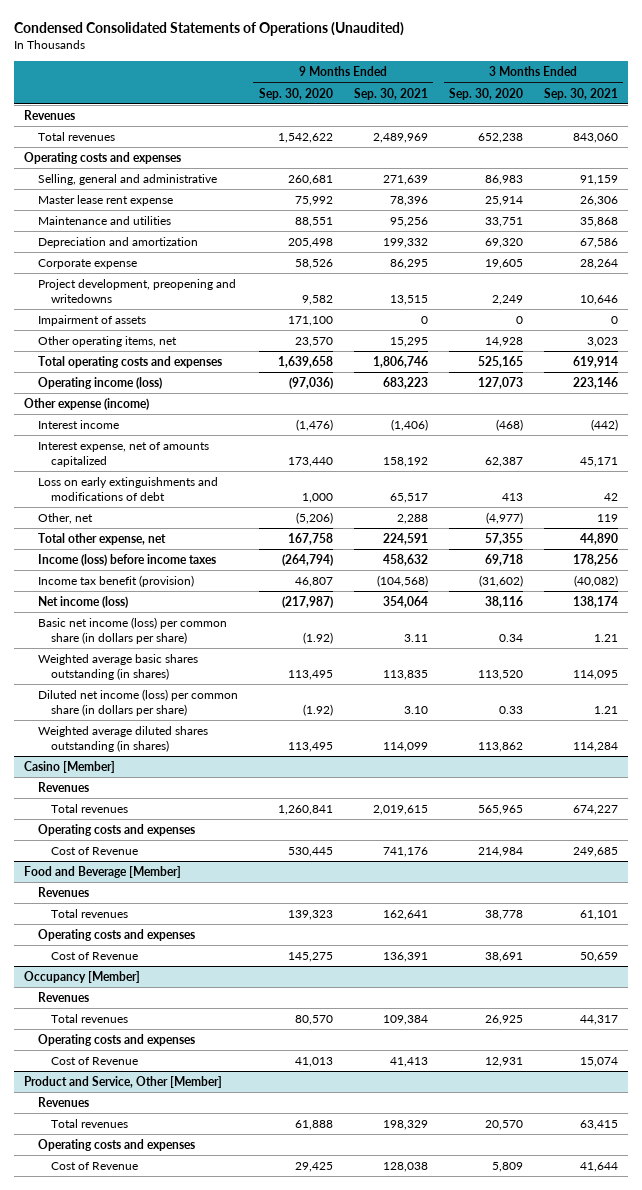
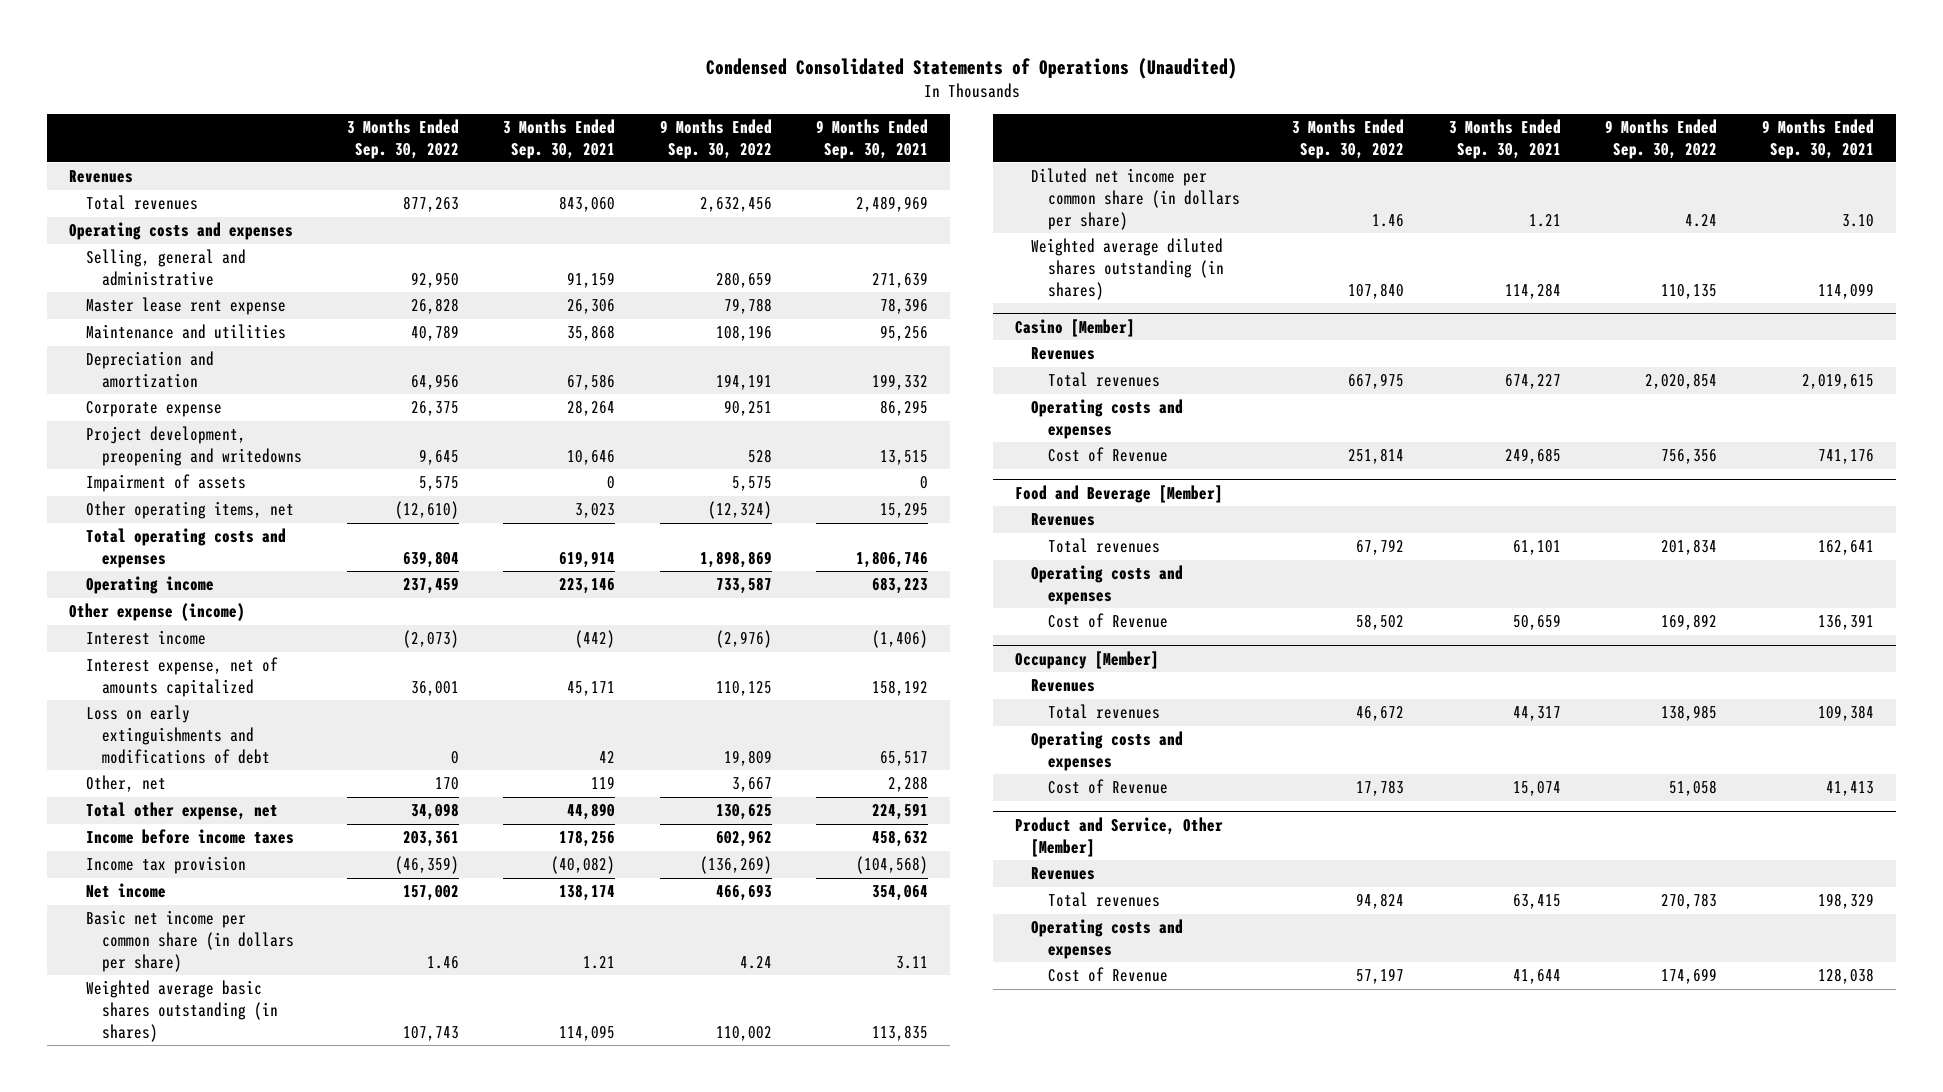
- | 9 Months Ended Sep. 30, 2020 | 9 Months Ended Sep. 30, 2021 | 3 Months Ended Sep. 30, 2020 | 3 Months Ended Sep. 30, 2021
+ | 3 Months Ended Sep. 30, 2022 | 3 Months Ended Sep. 30, 2021 | 9 Months Ended Sep. 30, 2022 | 9 Months Ended Sep. 30, 2021
- Operating income (loss) | (97,036) | 683,223 | 127,073 | 223,146
+ Operating income | 237,459 | 223,146 | 733,587 | 683,223
- Income (loss) before income taxes | (264,794) | 458,632 | 69,718 | 178,256
- Income tax benefit (provision) | 46,807 | (104,568) | (31,602) | (40,082)
- Net income (loss) | (217,987) | 354,064 | 38,116 | 138,174
- Basic net income (loss) per common share (in dollars per share) | (1.92) | 3.11 | 0.34 | 1.21
+ Income before income taxes | 203,361 | 178,256 | 602,962 | 458,632
+ Income tax provision | (46,359) | (40,082) | (136,269) | (104,568)
+ Net income | 157,002 | 138,174 | 466,693 | 354,064
+ Basic net income per common share (in dollars per share) | 1.46 | 1.21 | 4.24 | 3.11
- Diluted net income (loss) per common share (in dollars per share) | (1.92) | 3.10 | 0.33 | 1.21
+ Diluted net income per common share (in dollars per share) | 1.46 | 1.21 | 4.24 | 3.10

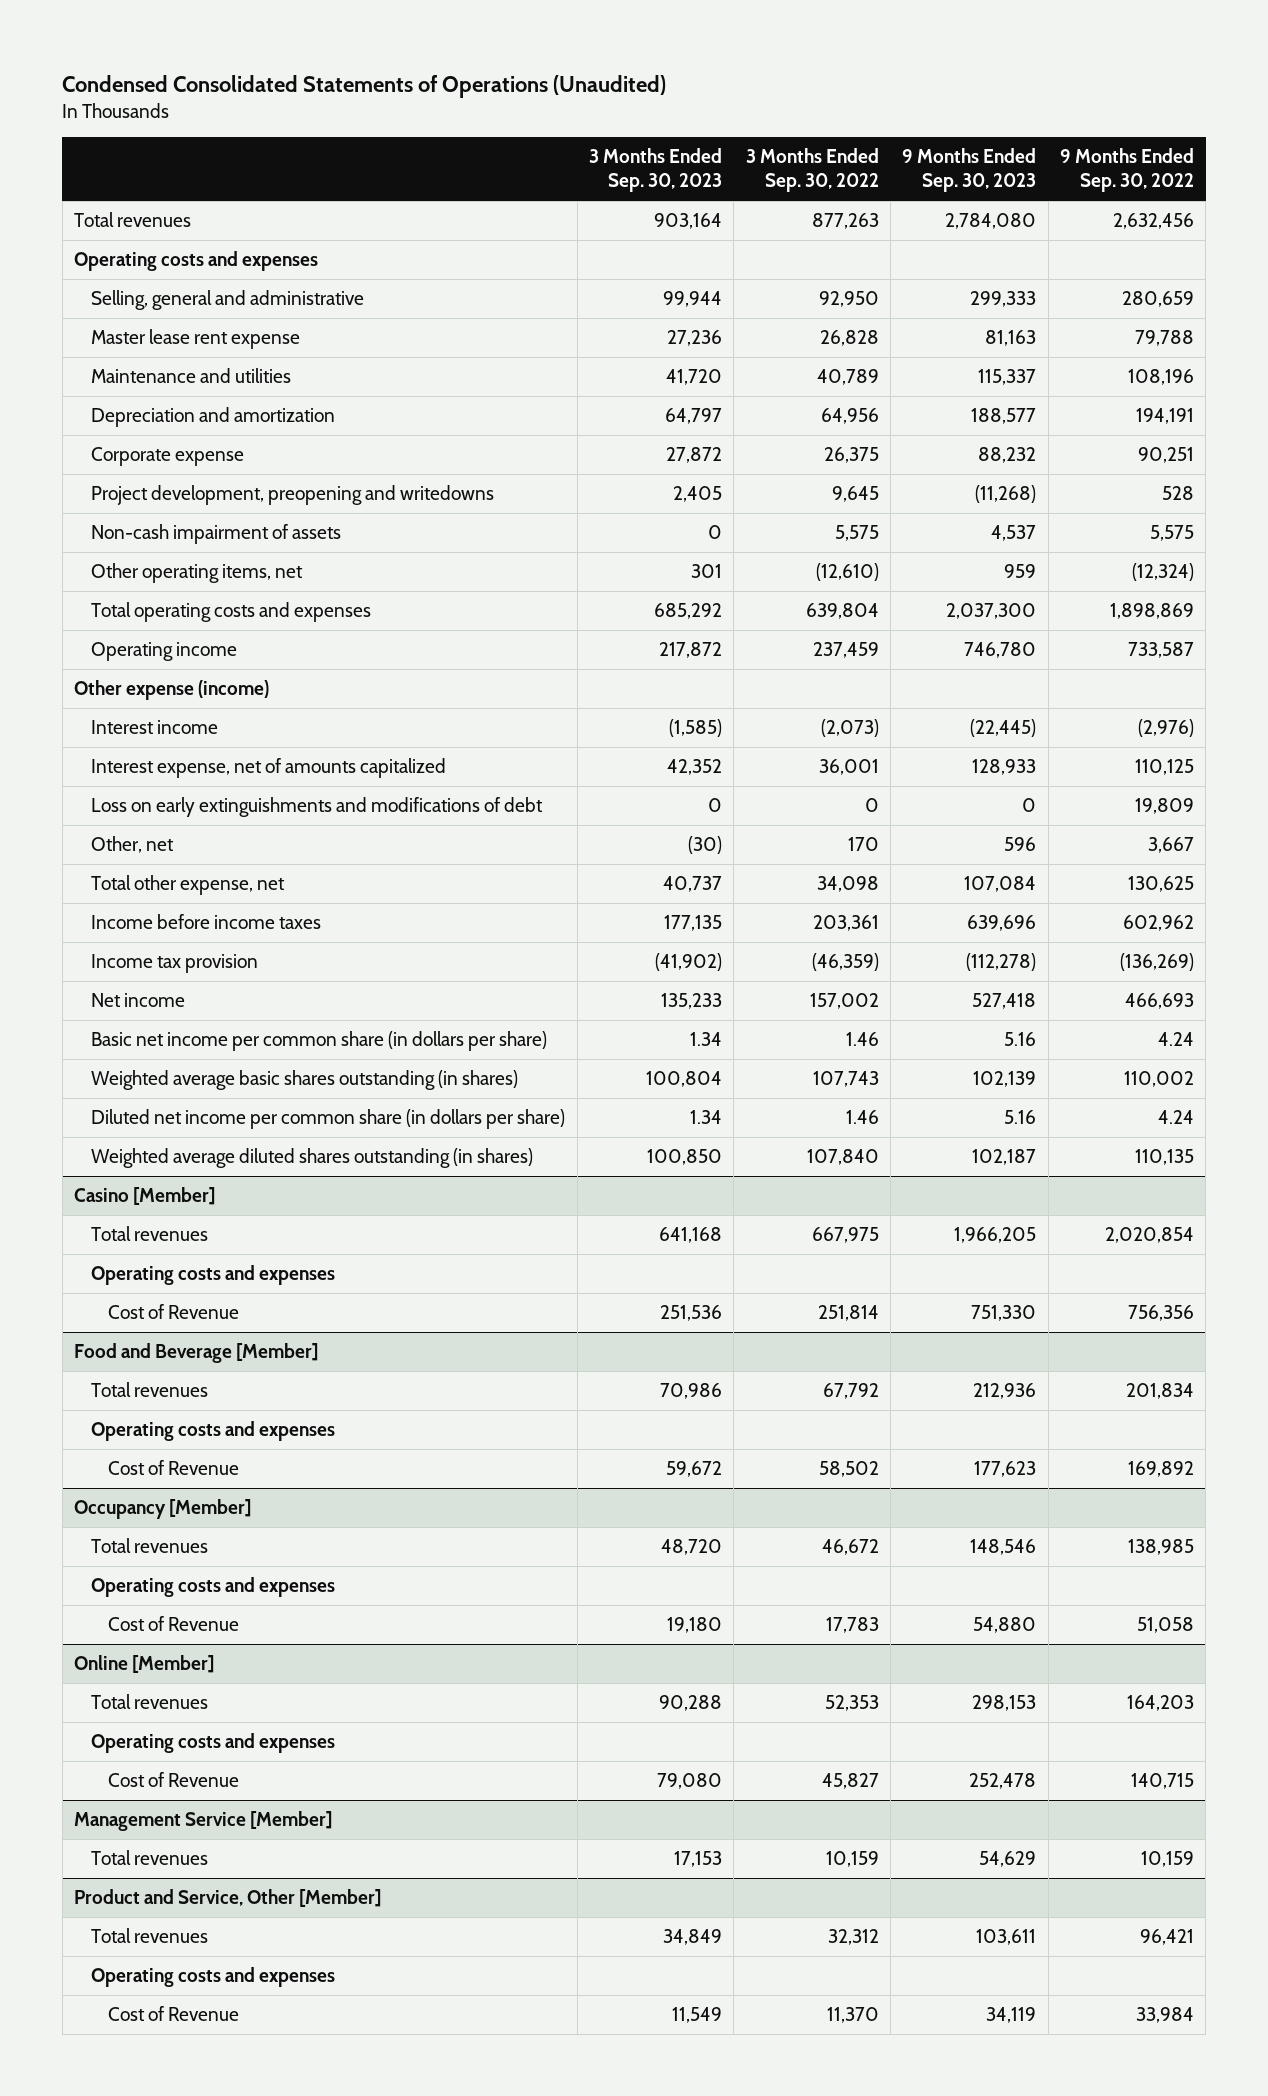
- | 3 Months Ended Sep. 30, 2022 | 3 Months Ended Sep. 30, 2021 | 9 Months Ended Sep. 30, 2022 | 9 Months Ended Sep. 30, 2021
+ | 3 Months Ended Sep. 30, 2023 | 3 Months Ended Sep. 30, 2022 | 9 Months Ended Sep. 30, 2023 | 9 Months Ended Sep. 30, 2022
- Revenues
- Impairment of assets | 5,575 | 0 | 5,575 | 0
+ Non-cash impairment of assets | 0 | 5,575 | 4,537 | 5,575
@ Casino [Member]
- Revenues
@ Food and Beverage [Member]
- Revenues
@ Occupancy [Member]
- Revenues
+ Online [Member]
+ Total revenues | 90,288 | 52,353 | 298,153 | 164,203
+ Operating costs and expenses
+ Cost of Revenue | 79,080 | 45,827 | 252,478 | 140,715
+ Management Service [Member]
+ Total revenues | 17,153 | 10,159 | 54,629 | 10,159
@ Product and Service, Other [Member]
- Revenues
- Total revenues | 94,824 | 63,415 | 270,783 | 198,329
+ Total revenues | 34,849 | 32,312 | 103,611 | 96,421
- Cost of Revenue | 57,197 | 41,644 | 174,699 | 128,038
+ Cost of Revenue | 11,549 | 11,370 | 34,119 | 33,984

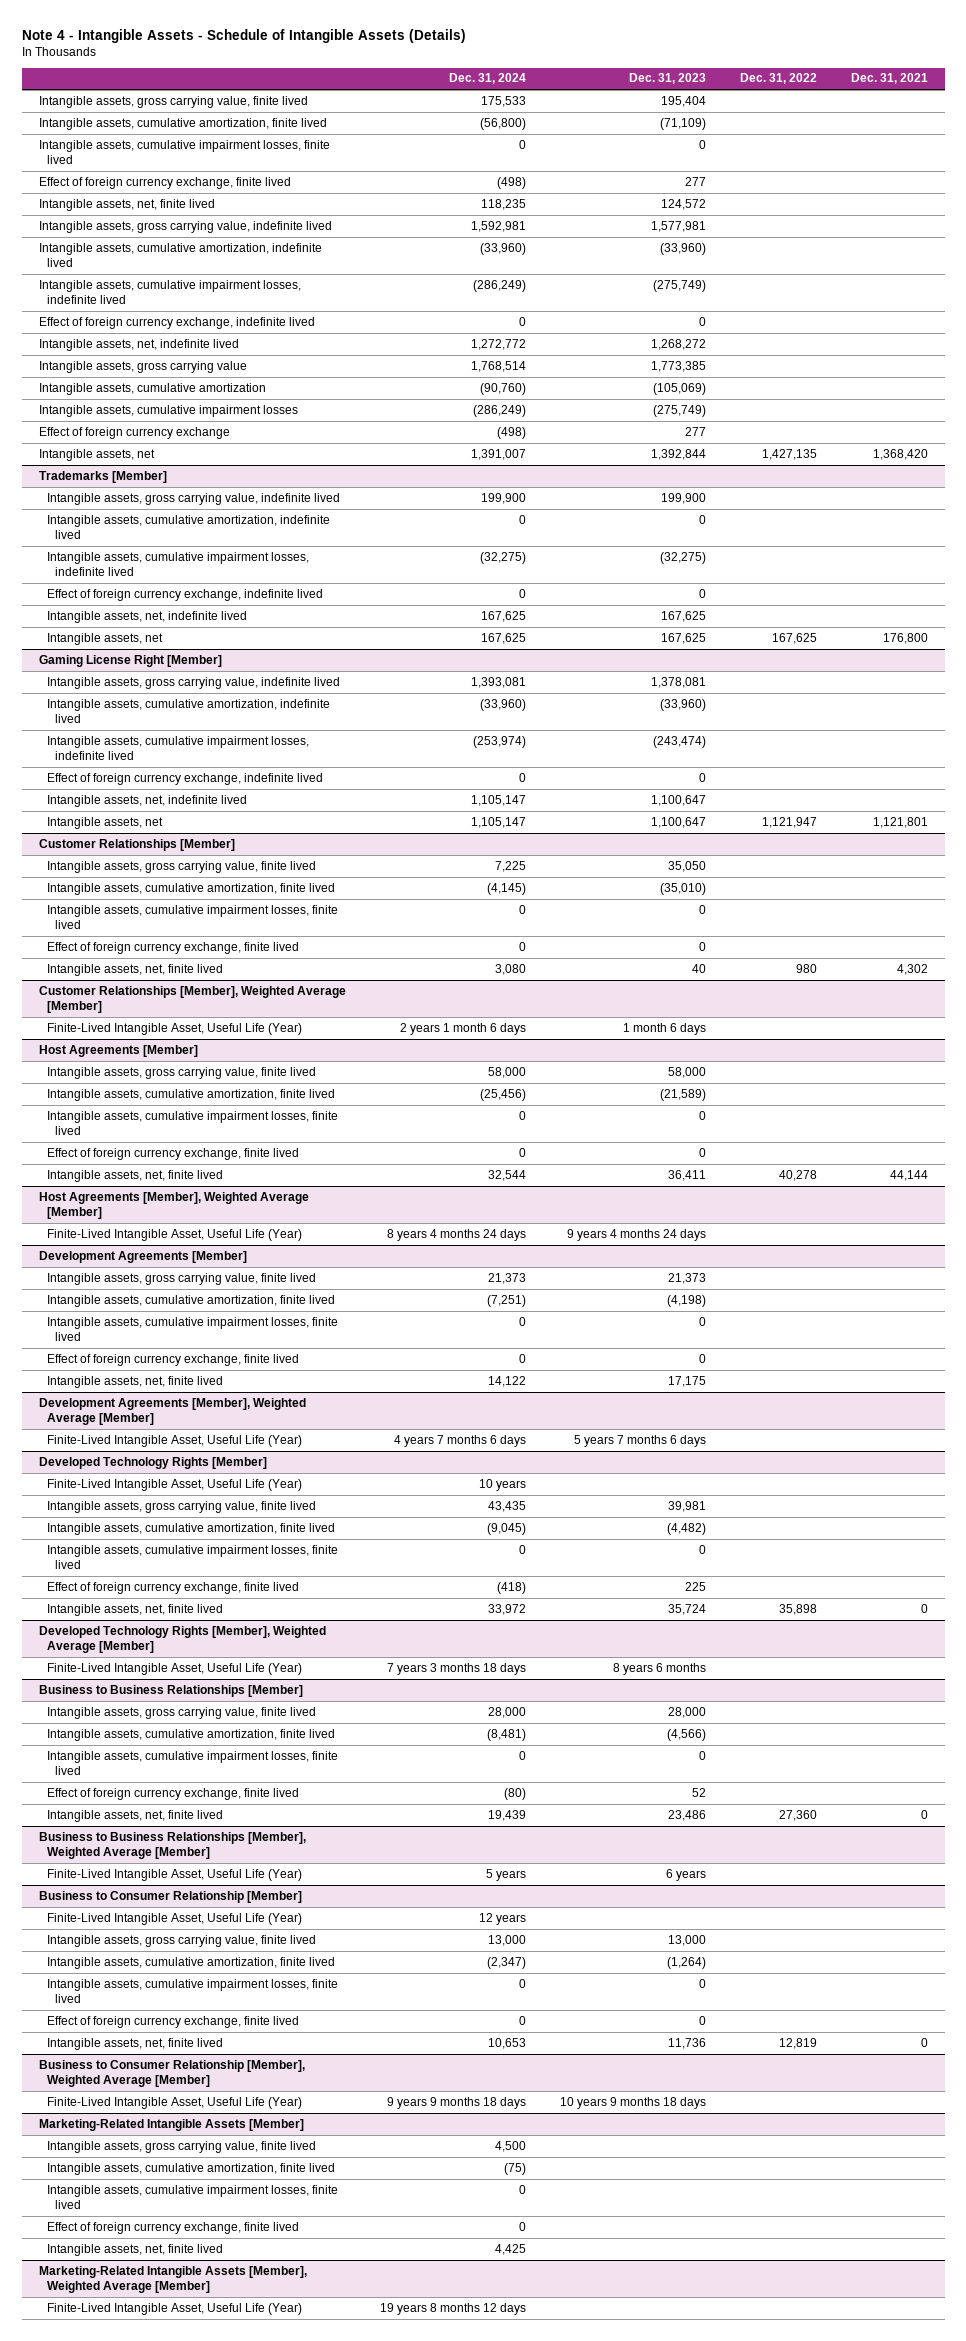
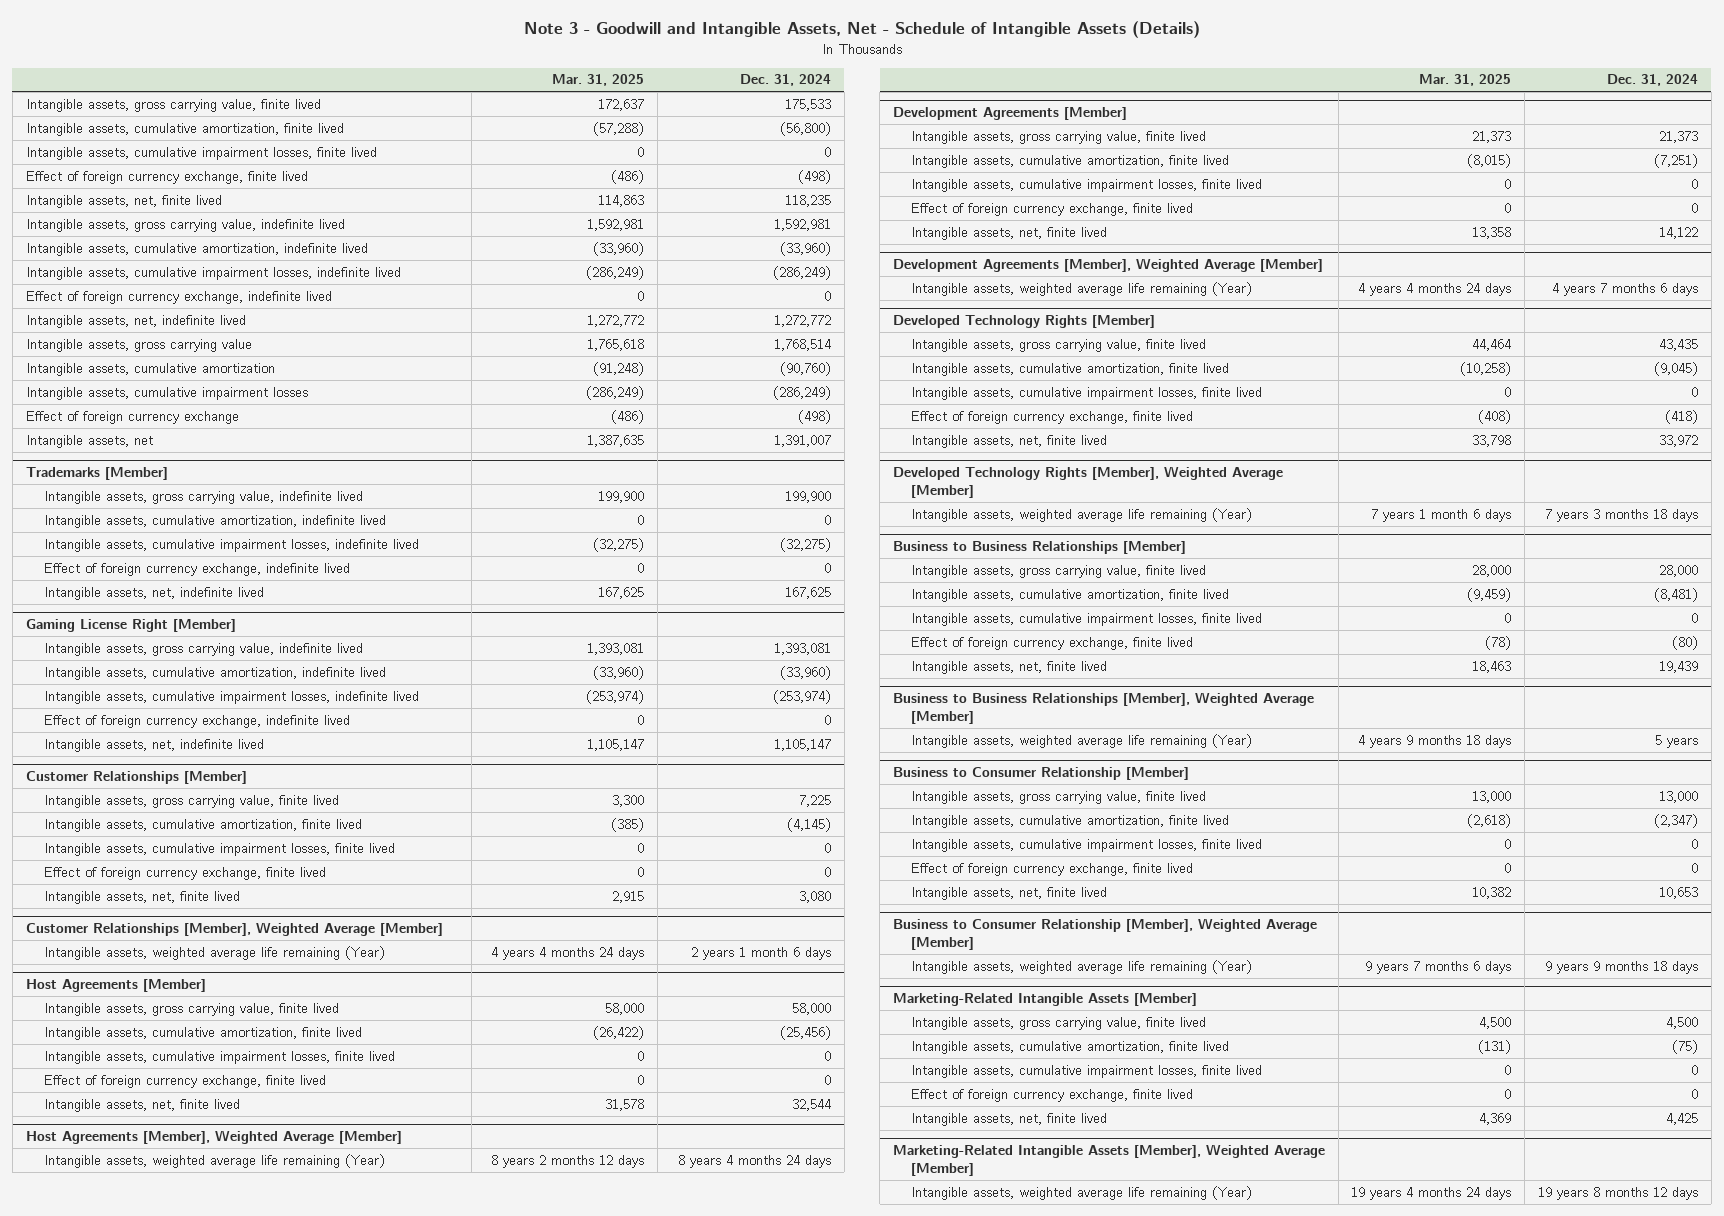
- Note 4 - Intangible Assets - Schedule of Intangible Assets (Details)
+ Note 3 - Goodwill and Intangible Assets, Net - Schedule of Intangible Assets (Details)
- | Dec. 31, 2024 | Dec. 31, 2023 | Dec. 31, 2022 | Dec. 31, 2021
+ | Mar. 31, 2025 | Dec. 31, 2024
@ Trademarks [Member]
- Intangible assets, net | 167,625 | 167,625 | 167,625 | 176,800
@ Gaming License Right [Member]
- Intangible assets, net | 1,105,147 | 1,100,647 | 1,121,947 | 1,121,801
@ Customer Relationships [Member], Weighted Average [Member]
- Finite-Lived Intangible Asset, Useful Life (Year) | 2 years 1 month 6 days | 1 month 6 days | |
+ Intangible assets, weighted average life remaining (Year) | 4 years 4 months 24 days | 2 years 1 month 6 days
@ Host Agreements [Member], Weighted Average [Member]
- Finite-Lived Intangible Asset, Useful Life (Year) | 8 years 4 months 24 days | 9 years 4 months 24 days | |
+ Intangible assets, weighted average life remaining (Year) | 8 years 2 months 12 days | 8 years 4 months 24 days
@ Development Agreements [Member], Weighted Average [Member]
- Finite-Lived Intangible Asset, Useful Life (Year) | 4 years 7 months 6 days | 5 years 7 months 6 days | |
+ Intangible assets, weighted average life remaining (Year) | 4 years 4 months 24 days | 4 years 7 months 6 days
@ Developed Technology Rights [Member]
- Finite-Lived Intangible Asset, Useful Life (Year) | 10 years | | |
@ Developed Technology Rights [Member], Weighted Average [Member]
- Finite-Lived Intangible Asset, Useful Life (Year) | 7 years 3 months 18 days | 8 years 6 months | |
+ Intangible assets, weighted average life remaining (Year) | 7 years 1 month 6 days | 7 years 3 months 18 days
@ Business to Business Relationships [Member], Weighted Average [Member]
- Finite-Lived Intangible Asset, Useful Life (Year) | 5 years | 6 years | |
+ Intangible assets, weighted average life remaining (Year) | 4 years 9 months 18 days | 5 years
@ Business to Consumer Relationship [Member]
- Finite-Lived Intangible Asset, Useful Life (Year) | 12 years | | |
@ Business to Consumer Relationship [Member], Weighted Average [Member]
- Finite-Lived Intangible Asset, Useful Life (Year) | 9 years 9 months 18 days | 10 years 9 months 18 days | |
+ Intangible assets, weighted average life remaining (Year) | 9 years 7 months 6 days | 9 years 9 months 18 days
@ Marketing-Related Intangible Assets [Member], Weighted Average [Member]
- Finite-Lived Intangible Asset, Useful Life (Year) | 19 years 8 months 12 days | | |
+ Intangible assets, weighted average life remaining (Year) | 19 years 4 months 24 days | 19 years 8 months 12 days

